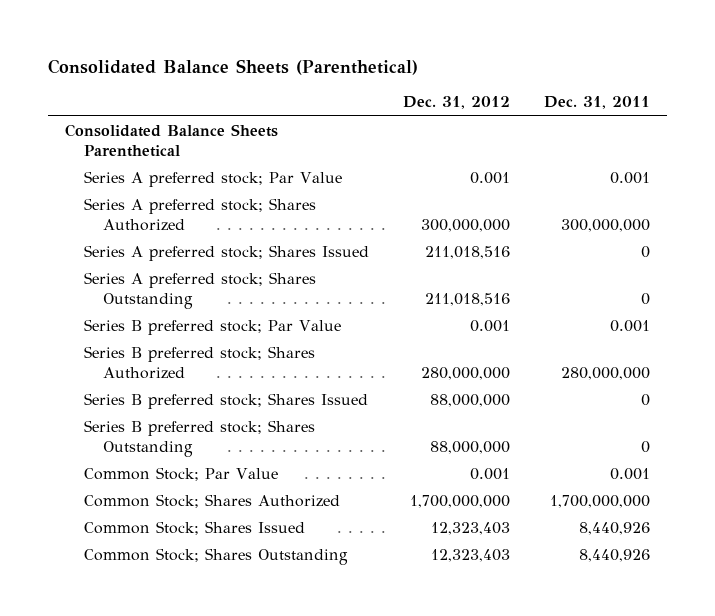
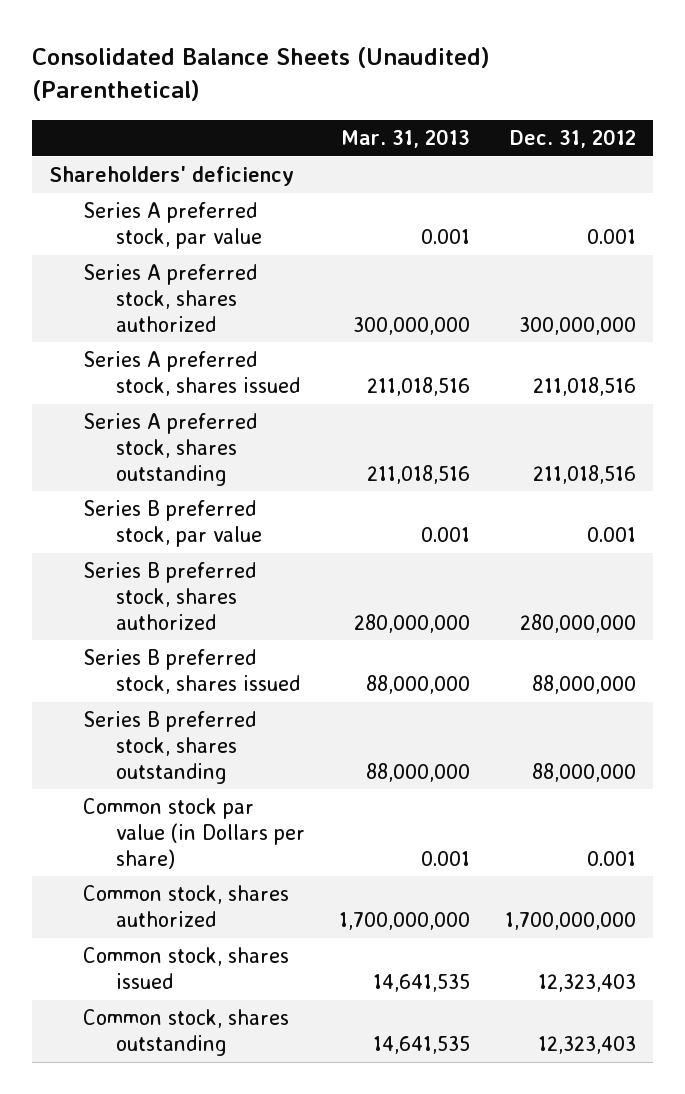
- Consolidated Balance Sheets (Parenthetical)
+ Consolidated Balance Sheets (Unaudited) (Parenthetical)
- | Dec. 31, 2012 | Dec. 31, 2011
+ | Mar. 31, 2013 | Dec. 31, 2012
- Consolidated Balance Sheets Parenthetical
- Series A preferred stock; Par Value | 0.001 | 0.001
- Series A preferred stock; Shares Authorized | 300,000,000 | 300,000,000
- Series A preferred stock; Shares Issued | 211,018,516 | 0
- Series A preferred stock; Shares Outstanding | 211,018,516 | 0
- Series B preferred stock; Par Value | 0.001 | 0.001
- Series B preferred stock; Shares Authorized | 280,000,000 | 280,000,000
- Series B preferred stock; Shares Issued | 88,000,000 | 0
- Series B preferred stock; Shares Outstanding | 88,000,000 | 0
- Common Stock; Par Value | 0.001 | 0.001
- Common Stock; Shares Authorized | 1,700,000,000 | 1,700,000,000
- Common Stock; Shares Issued | 12,323,403 | 8,440,926
- Common Stock; Shares Outstanding | 12,323,403 | 8,440,926
+ Shareholders' deficiency
+ Series A preferred stock, par value | 0.001 | 0.001
+ Series A preferred stock, shares authorized | 300,000,000 | 300,000,000
+ Series A preferred stock, shares issued | 211,018,516 | 211,018,516
+ Series A preferred stock, shares outstanding | 211,018,516 | 211,018,516
+ Series B preferred stock, par value | 0.001 | 0.001
+ Series B preferred stock, shares authorized | 280,000,000 | 280,000,000
+ Series B preferred stock, shares issued | 88,000,000 | 88,000,000
+ Series B preferred stock, shares outstanding | 88,000,000 | 88,000,000
+ Common stock par value (in Dollars per share) | 0.001 | 0.001
+ Common stock, shares authorized | 1,700,000,000 | 1,700,000,000
+ Common stock, shares issued | 14,641,535 | 12,323,403
+ Common stock, shares outstanding | 14,641,535 | 12,323,403

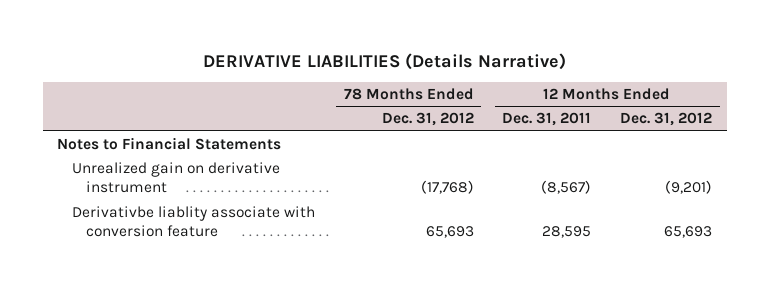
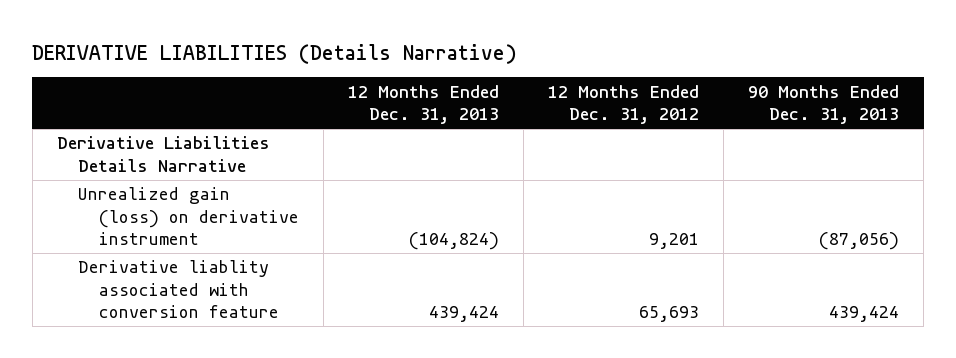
- | 78 Months Ended Dec. 31, 2012 | 12 Months Ended Dec. 31, 2011 | 12 Months Ended Dec. 31, 2012
+ | 12 Months Ended Dec. 31, 2013 | 12 Months Ended Dec. 31, 2012 | 90 Months Ended Dec. 31, 2013
- Notes to Financial Statements
- Unrealized gain on derivative instrument | (17,768) | (8,567) | (9,201)
- Derivativbe liablity associate with conversion feature | 65,693 | 28,595 | 65,693
+ Derivative Liabilities Details Narrative
+ Unrealized gain (loss) on derivative instrument | (104,824) | 9,201 | (87,056)
+ Derivative liablity associated with conversion feature | 439,424 | 65,693 | 439,424

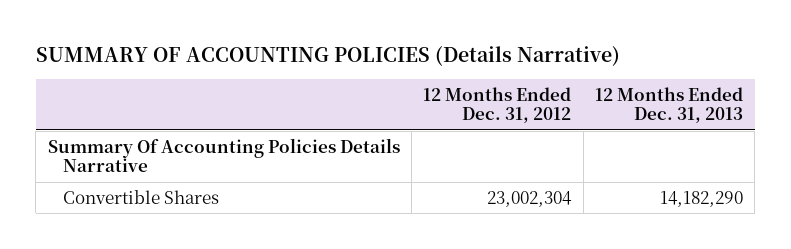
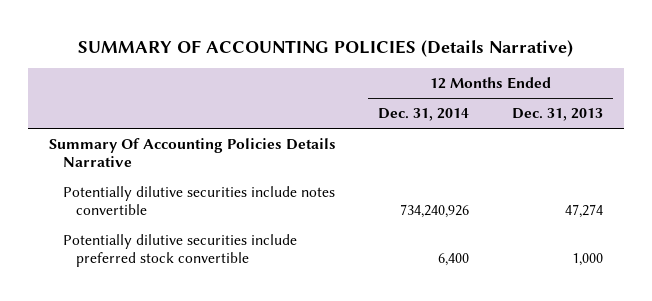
- | 12 Months Ended Dec. 31, 2012 | 12 Months Ended Dec. 31, 2013
+ | 12 Months Ended Dec. 31, 2014 | 12 Months Ended Dec. 31, 2013
- Convertible Shares | 23,002,304 | 14,182,290
+ Potentially dilutive securities include notes convertible | 734,240,926 | 47,274
+ Potentially dilutive securities include preferred stock convertible | 6,400 | 1,000

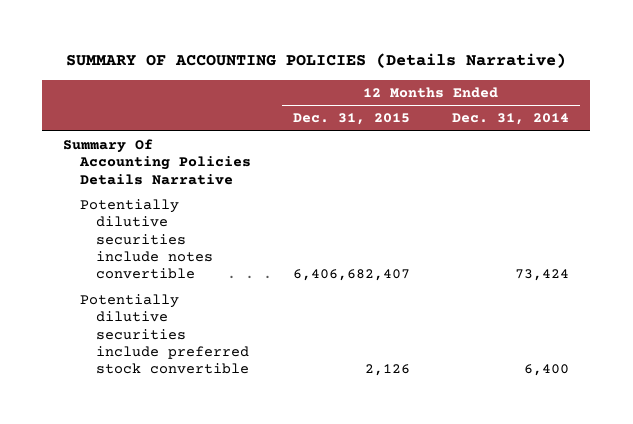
- | 12 Months Ended Dec. 31, 2014 | 12 Months Ended Dec. 31, 2013
+ | 12 Months Ended Dec. 31, 2015 | 12 Months Ended Dec. 31, 2014
- Potentially dilutive securities include notes convertible | 734,240,926 | 47,274
+ Potentially dilutive securities include notes convertible | 6,406,682,407 | 73,424

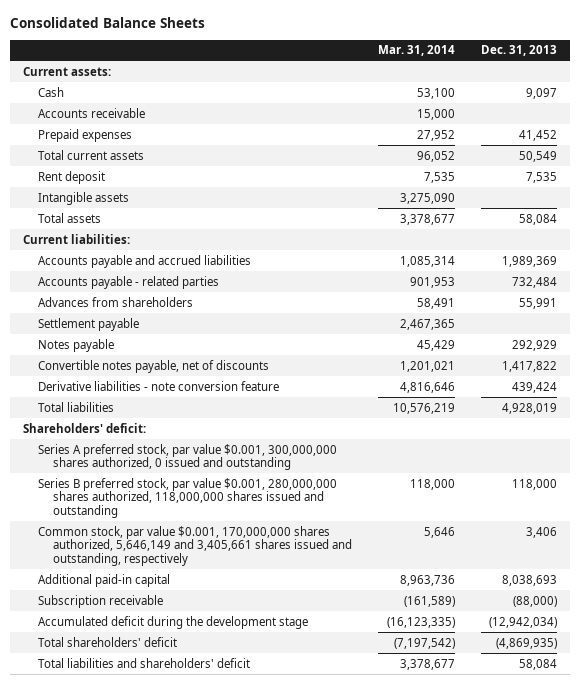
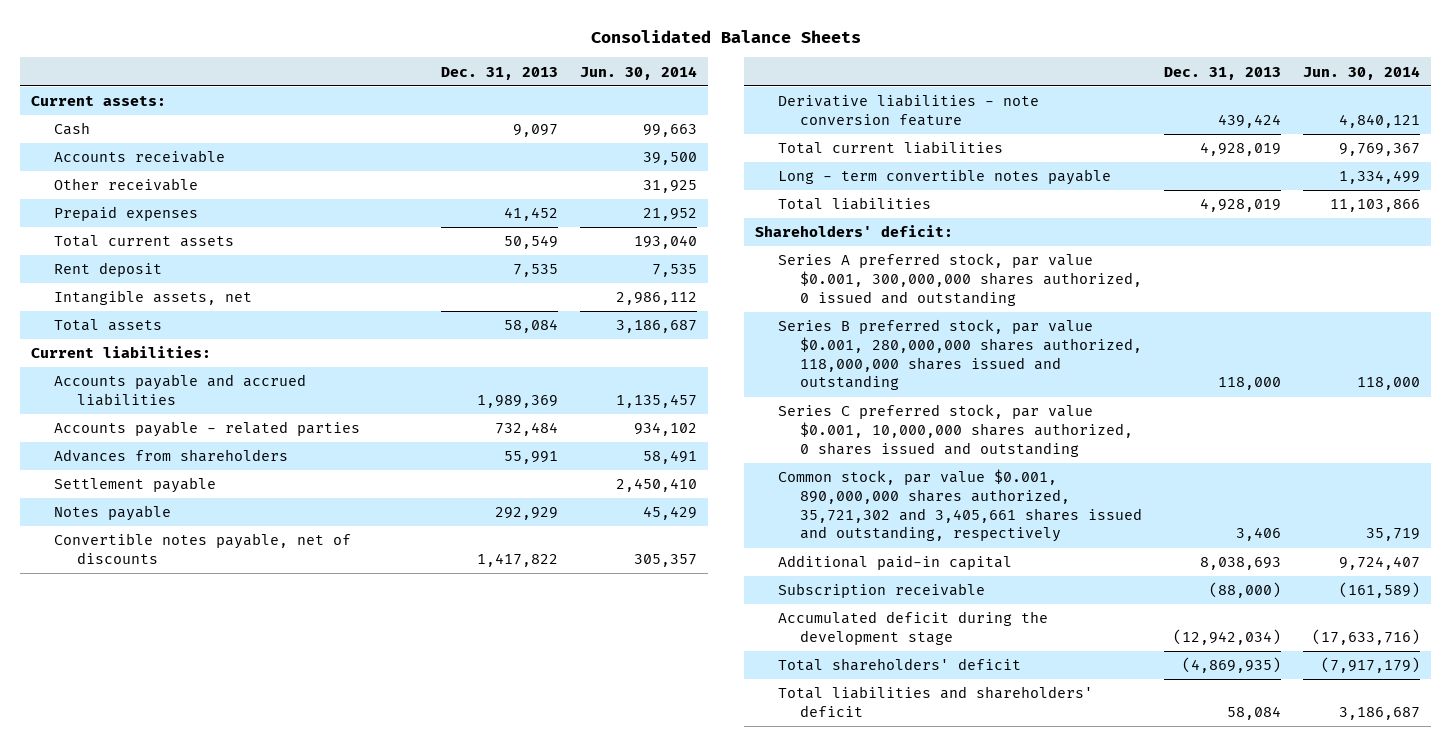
- | Mar. 31, 2014 | Dec. 31, 2013
+ | Dec. 31, 2013 | Jun. 30, 2014
+ Other receivable | | 31,925
- Intangible assets | 3,275,090 |
+ Intangible assets, net | | 2,986,112
+ Total current liabilities | 4,928,019 | 9,769,367
+ Long - term convertible notes payable | | 1,334,499
- Common stock, par value $0.001, 170,000,000 shares authorized, 5,646,149 and 3,405,661 shares issued and outstanding, respectively | 5,646 | 3,406
+ Series C preferred stock, par value $0.001, 10,000,000 shares authorized, 0 shares issued and outstanding
+ Common stock, par value $0.001, 890,000,000 shares authorized, 35,721,302 and 3,405,661 shares issued and outstanding, respectively | 3,406 | 35,719

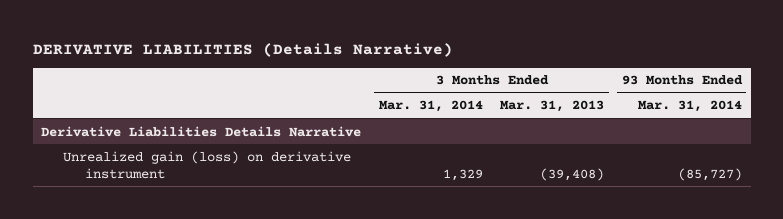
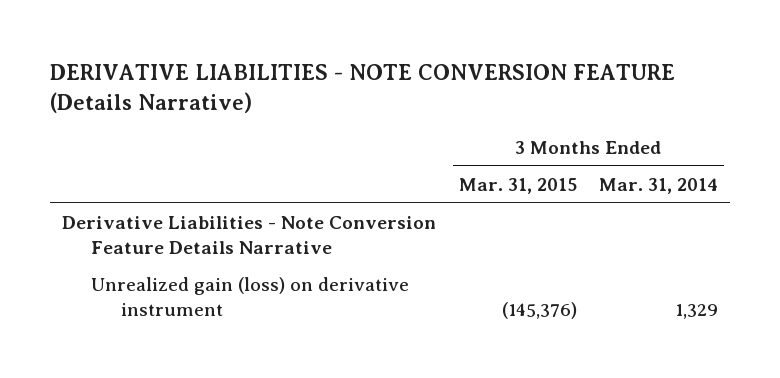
- DERIVATIVE LIABILITIES (Details Narrative)
+ DERIVATIVE LIABILITIES - NOTE CONVERSION FEATURE (Details Narrative)
- | 3 Months Ended Mar. 31, 2014 | 3 Months Ended Mar. 31, 2013 | 93 Months Ended Mar. 31, 2014
+ | 3 Months Ended Mar. 31, 2015 | 3 Months Ended Mar. 31, 2014
- Derivative Liabilities Details Narrative
+ Derivative Liabilities - Note Conversion Feature Details Narrative

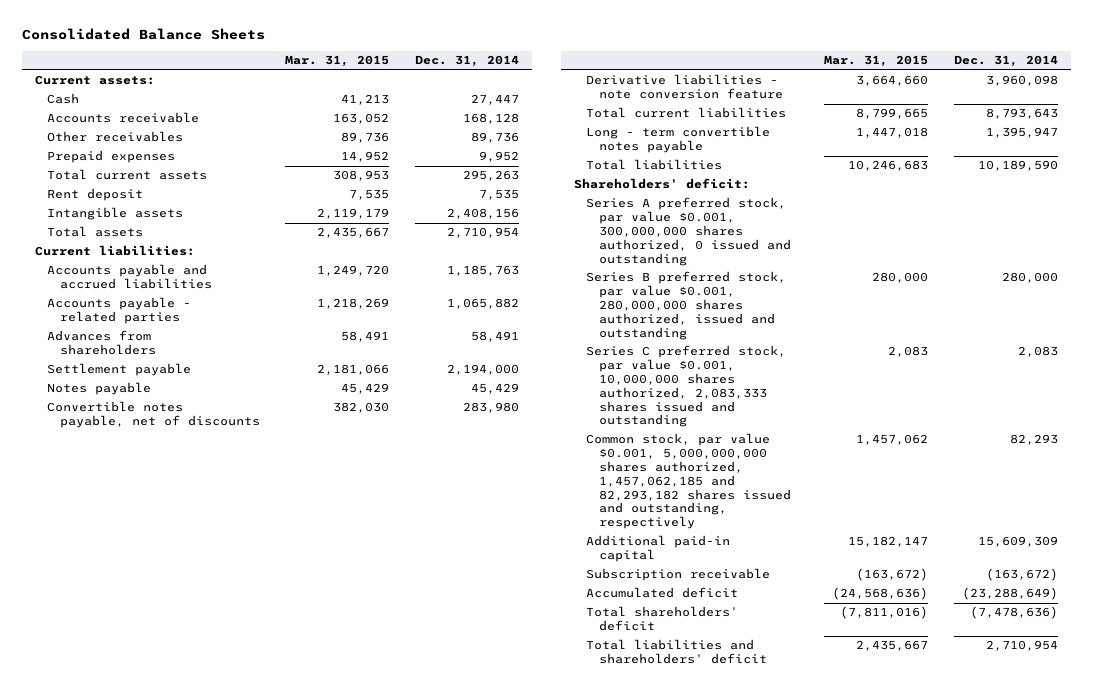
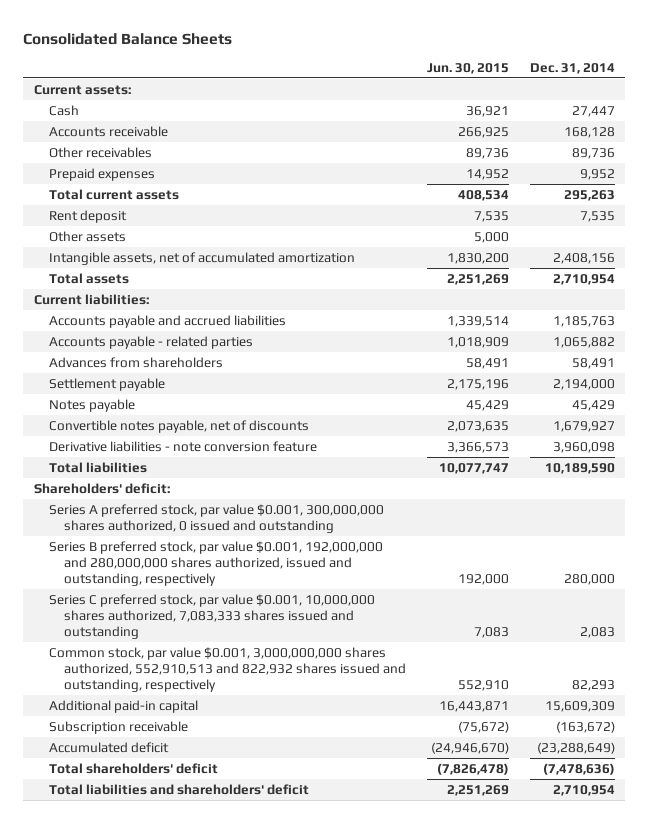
- | Mar. 31, 2015 | Dec. 31, 2014
+ | Jun. 30, 2015 | Dec. 31, 2014
- Intangible assets | 2,119,179 | 2,408,156
+ Other assets | 5,000 |
+ Intangible assets, net of accumulated amortization | 1,830,200 | 2,408,156
- Convertible notes payable, net of discounts | 382,030 | 283,980
+ Convertible notes payable, net of discounts | 2,073,635 | 1,679,927
- Total current liabilities | 8,799,665 | 8,793,643
- Long - term convertible notes payable | 1,447,018 | 1,395,947
- Series B preferred stock, par value $0.001, 280,000,000 shares authorized, issued and outstanding | 280,000 | 280,000
- Series C preferred stock, par value $0.001, 10,000,000 shares authorized, 2,083,333 shares issued and outstanding | 2,083 | 2,083
- Common stock, par value $0.001, 5,000,000,000 shares authorized, 1,457,062,185 and 82,293,182 shares issued and outstanding, respectively | 1,457,062 | 82,293
+ Series B preferred stock, par value $0.001, 192,000,000 and 280,000,000 shares authorized, issued and outstanding, respectively | 192,000 | 280,000
+ Series C preferred stock, par value $0.001, 10,000,000 shares authorized, 7,083,333 shares issued and outstanding | 7,083 | 2,083
+ Common stock, par value $0.001, 3,000,000,000 shares authorized, 552,910,513 and 822,932 shares issued and outstanding, respectively | 552,910 | 82,293

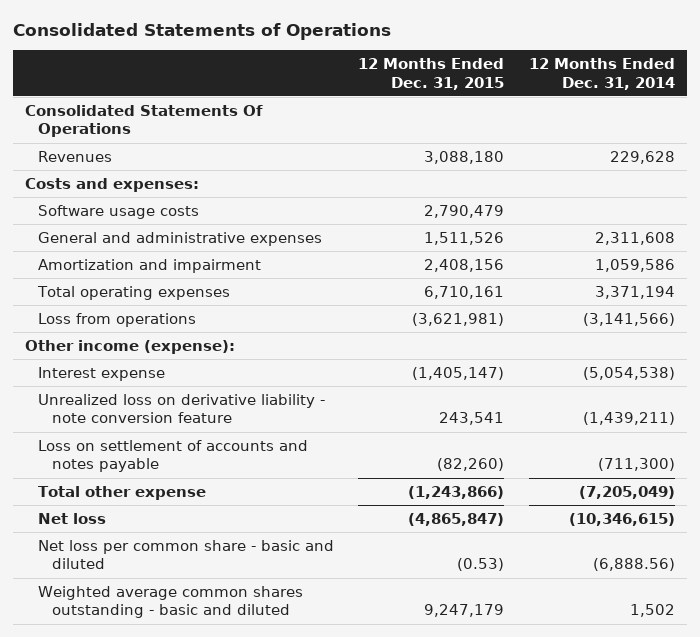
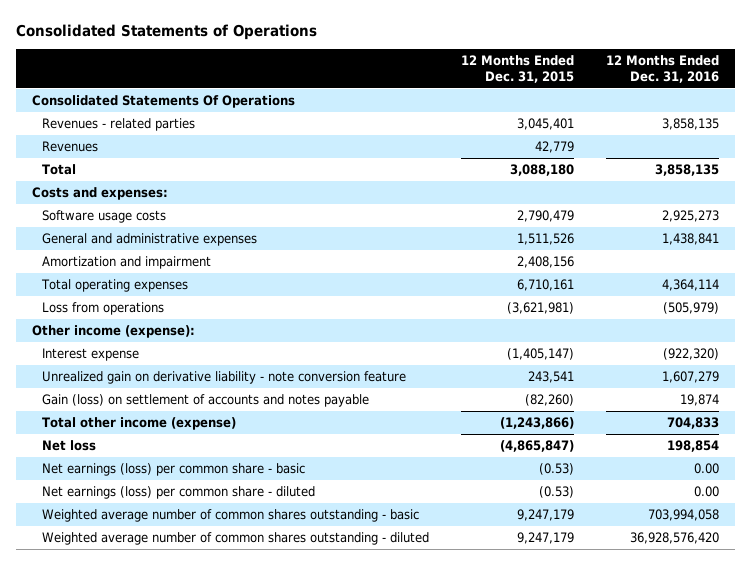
- | 12 Months Ended Dec. 31, 2015 | 12 Months Ended Dec. 31, 2014
+ | 12 Months Ended Dec. 31, 2015 | 12 Months Ended Dec. 31, 2016
- Revenues | 3,088,180 | 229,628
+ Revenues - related parties | 3,045,401 | 3,858,135
+ Revenues | 42,779 |
+ Total | 3,088,180 | 3,858,135
- Unrealized loss on derivative liability - note conversion feature | 243,541 | (1,439,211)
- Loss on settlement of accounts and notes payable | (82,260) | (711,300)
- Total other expense | (1,243,866) | (7,205,049)
+ Unrealized gain on derivative liability - note conversion feature | 243,541 | 1,607,279
+ Gain (loss) on settlement of accounts and notes payable | (82,260) | 19,874
+ Total other income (expense) | (1,243,866) | 704,833
- Net loss per common share - basic and diluted | (0.53) | (6,888.56)
- Weighted average common shares outstanding - basic and diluted | 9,247,179 | 1,502
+ Net earnings (loss) per common share - basic | (0.53) | 0.00
+ Net earnings (loss) per common share - diluted | (0.53) | 0.00
+ Weighted average number of common shares outstanding - basic | 9,247,179 | 703,994,058
+ Weighted average number of common shares outstanding - diluted | 9,247,179 | 36,928,576,420

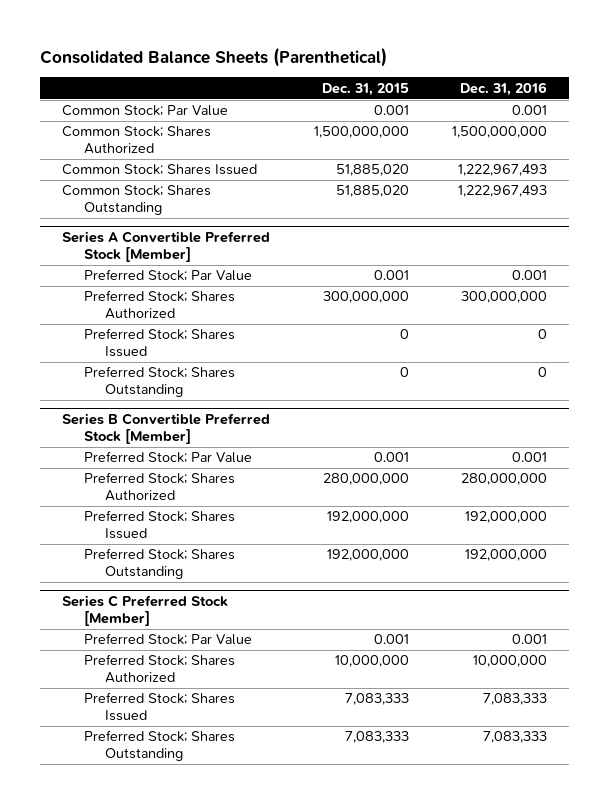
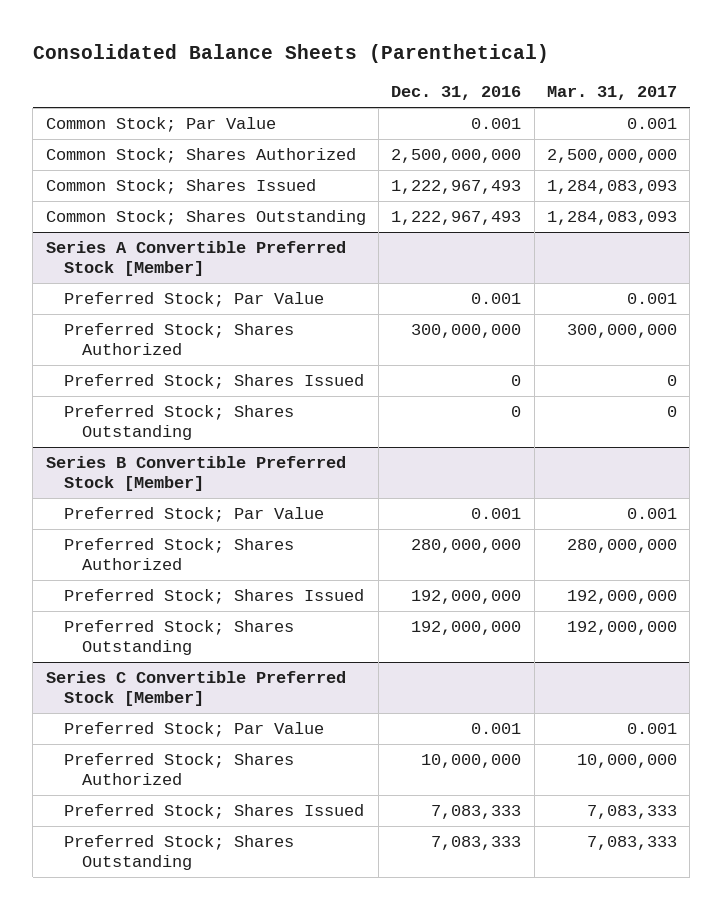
- | Dec. 31, 2015 | Dec. 31, 2016
+ | Dec. 31, 2016 | Mar. 31, 2017
- Common Stock; Shares Authorized | 1,500,000,000 | 1,500,000,000
+ Common Stock; Shares Authorized | 2,500,000,000 | 2,500,000,000
- Series C Preferred Stock [Member]
+ Series C Convertible Preferred Stock [Member]

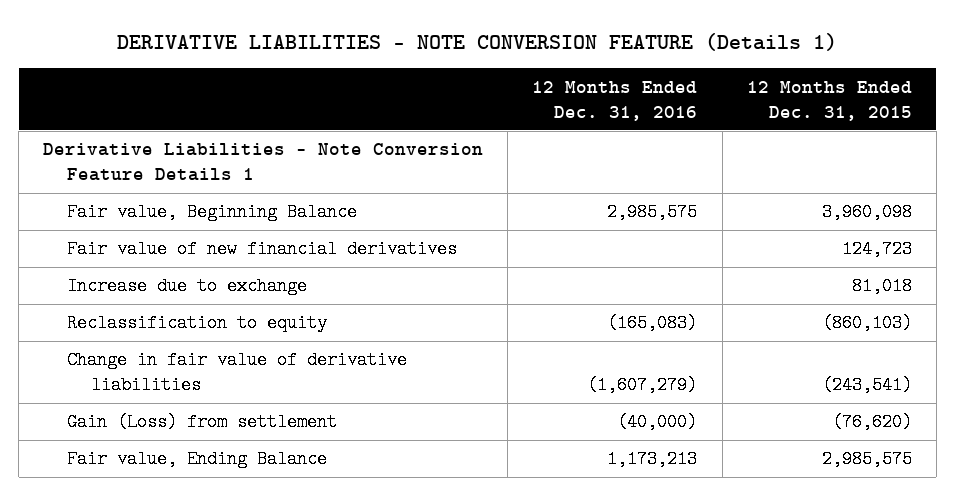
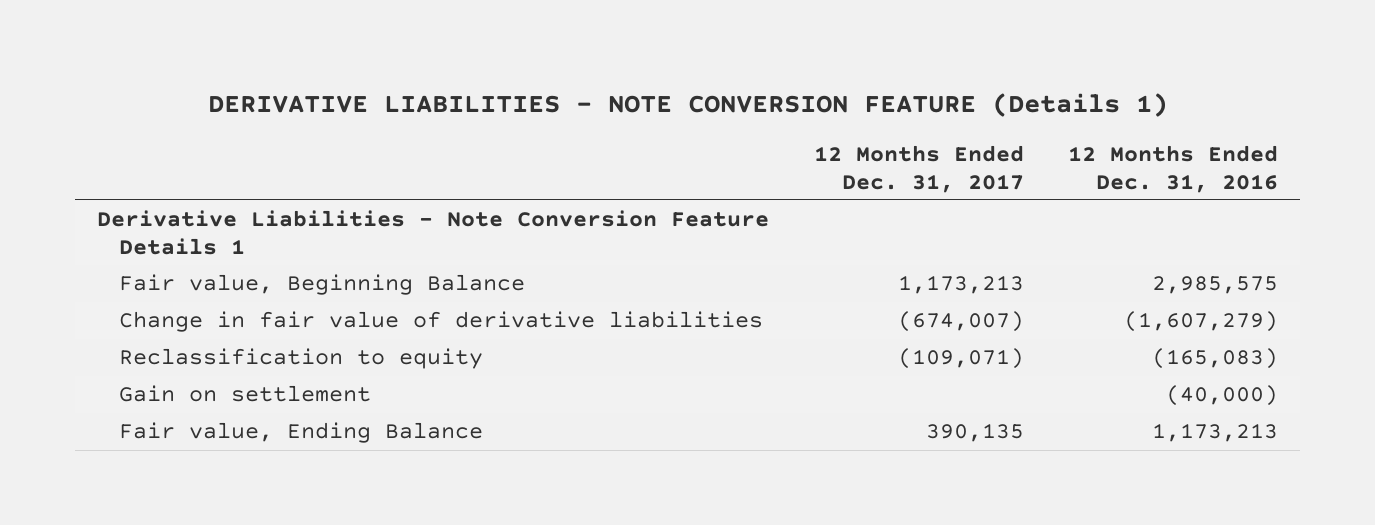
- | 12 Months Ended Dec. 31, 2016 | 12 Months Ended Dec. 31, 2015
+ | 12 Months Ended Dec. 31, 2017 | 12 Months Ended Dec. 31, 2016
- Fair value of new financial derivatives | | 124,723
- Increase due to exchange | | 81,018
- Gain (Loss) from settlement | (40,000) | (76,620)
moved down: Reclassification to equity | (109,071) | (165,083)
+ Gain on settlement | | (40,000)

